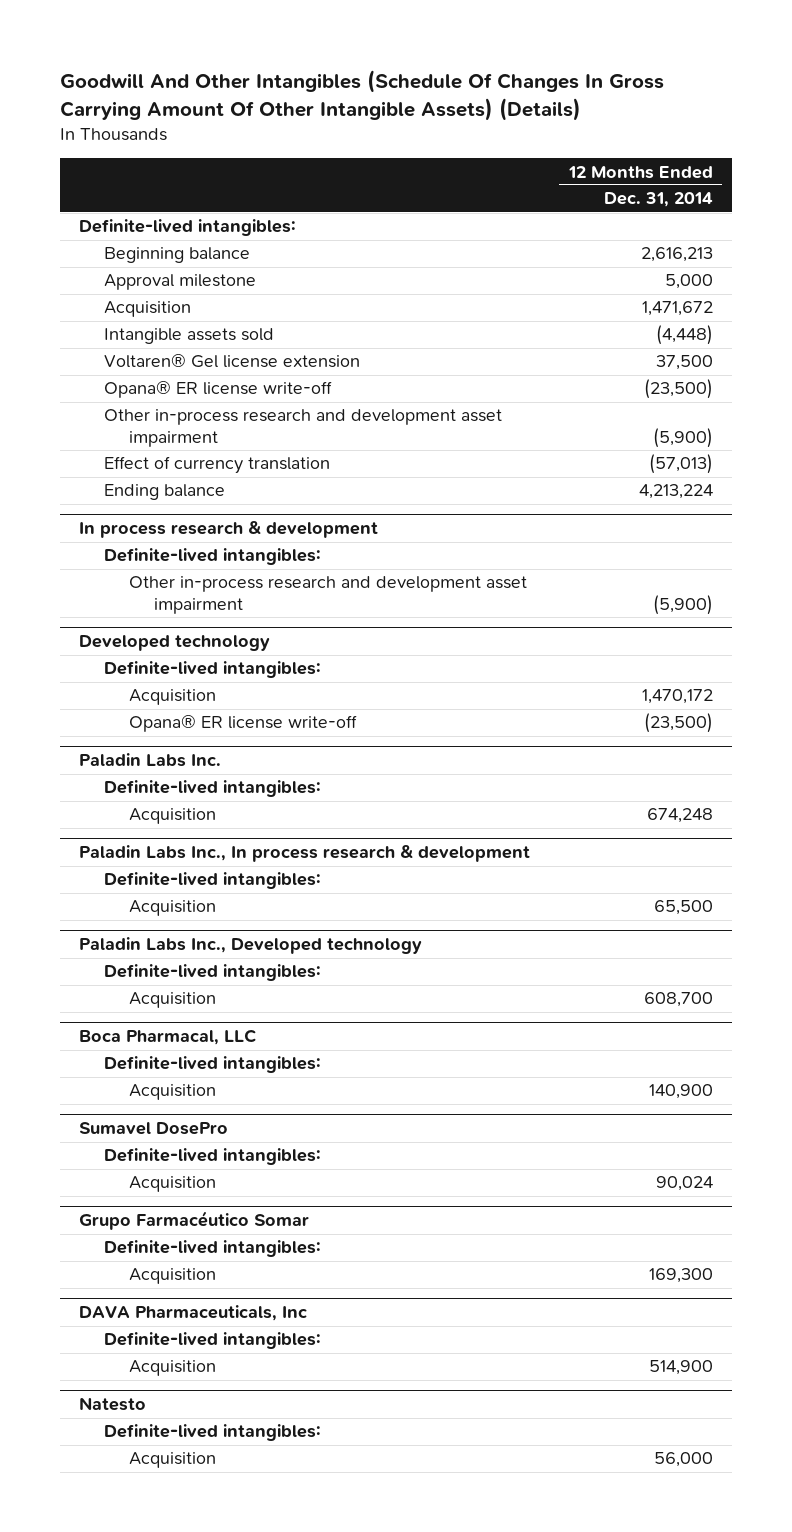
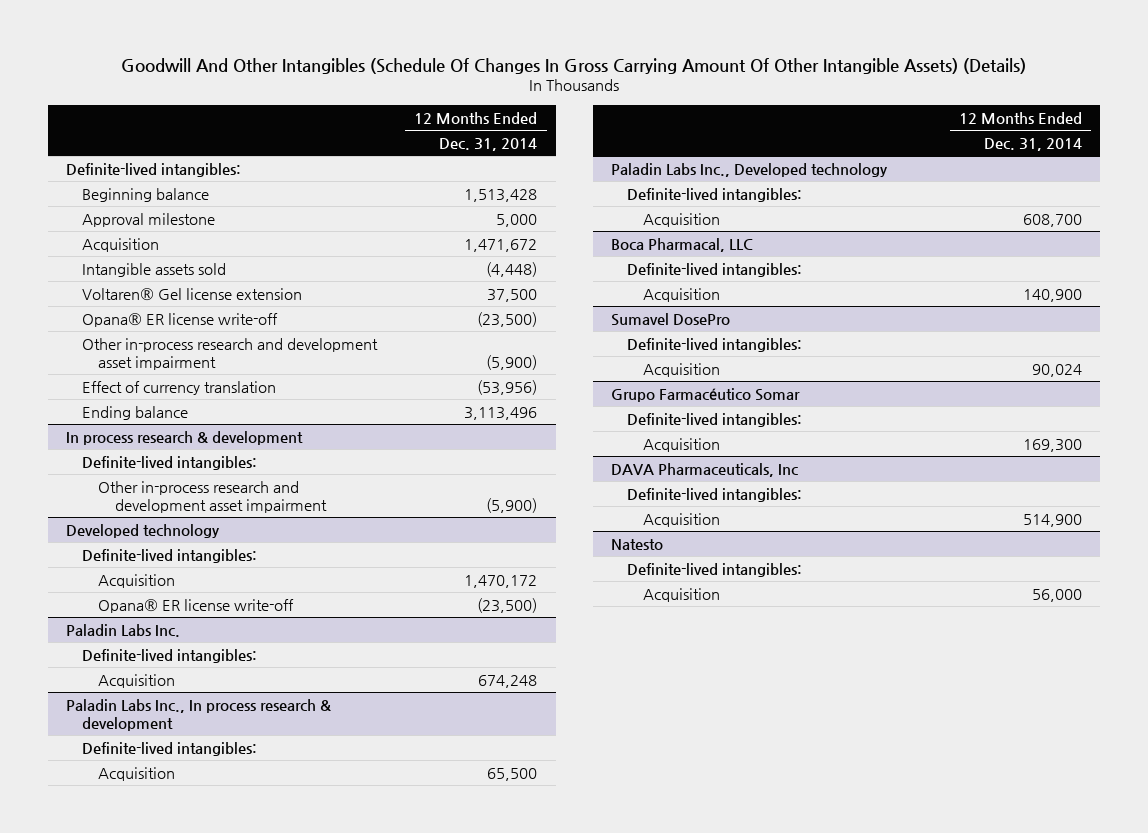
- Beginning balance | 2,616,213
+ Beginning balance | 1,513,428
- Effect of currency translation | (57,013)
- Ending balance | 4,213,224
+ Effect of currency translation | (53,956)
+ Ending balance | 3,113,496

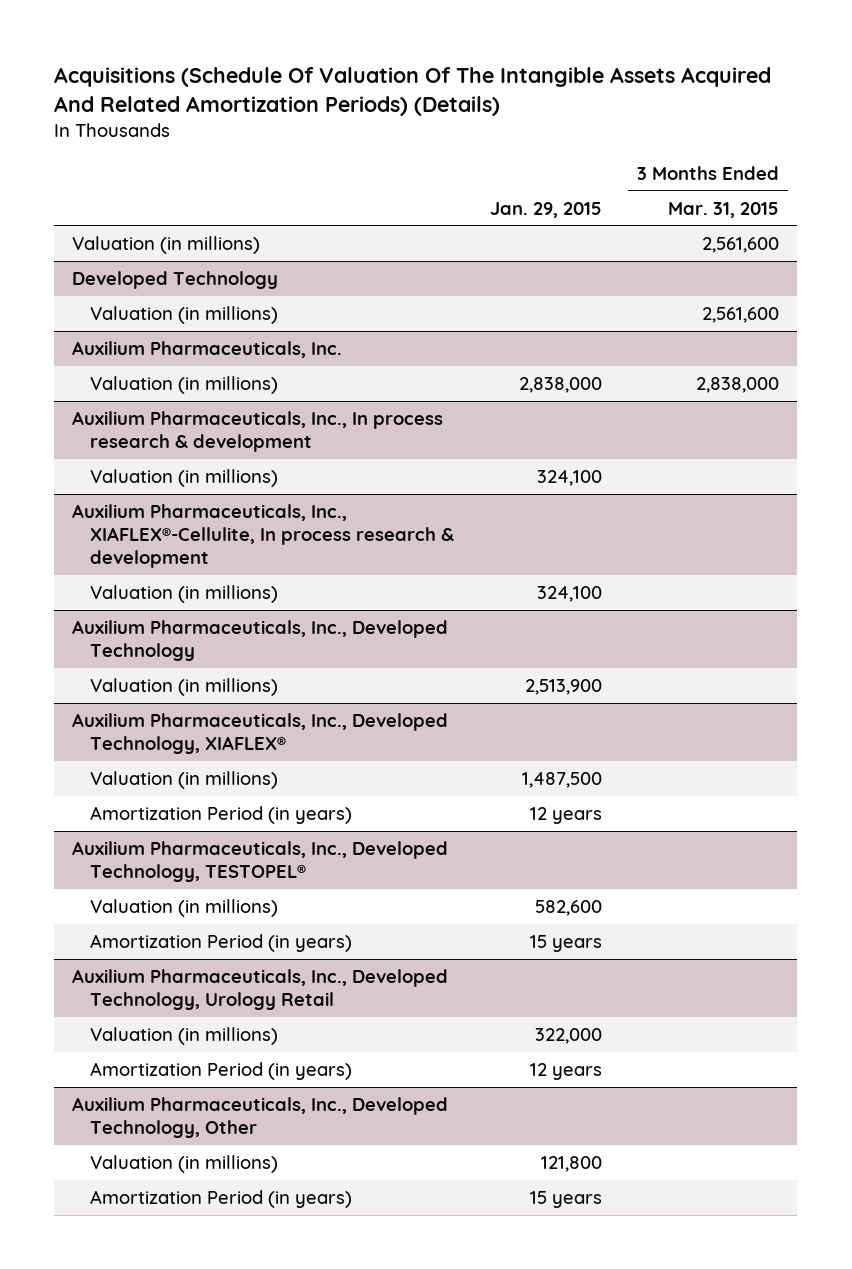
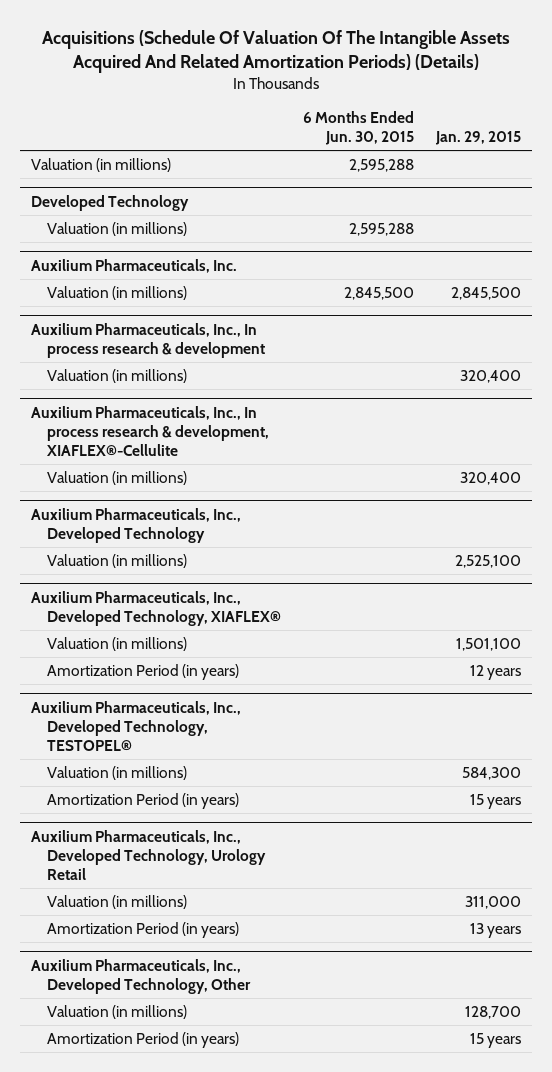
- | Jan. 29, 2015 | 3 Months Ended Mar. 31, 2015
+ | 6 Months Ended Jun. 30, 2015 | Jan. 29, 2015
@ Auxilium Pharmaceuticals, Inc.
- Valuation (in millions) | 2,838,000 | 2,838,000
+ Valuation (in millions) | 2,845,500 | 2,845,500
@ Auxilium Pharmaceuticals, Inc., In process research & development
- Valuation (in millions) | 324,100 |
- Auxilium Pharmaceuticals, Inc., XIAFLEX®-Cellulite, In process research & development
- Valuation (in millions) | 324,100 |
@ Auxilium Pharmaceuticals, Inc., In process research & development
+ Valuation (in millions) | | 320,400
+ Auxilium Pharmaceuticals, Inc., In process research & development, XIAFLEX®-Cellulite
+ Valuation (in millions) | | 320,400
@ Auxilium Pharmaceuticals, Inc., Developed Technology
- Valuation (in millions) | 2,513,900 |
+ Valuation (in millions) | | 2,525,100
@ Auxilium Pharmaceuticals, Inc., Developed Technology, XIAFLEX®
- Valuation (in millions) | 1,487,500 |
+ Valuation (in millions) | | 1,501,100
@ Auxilium Pharmaceuticals, Inc., Developed Technology, TESTOPEL®
- Valuation (in millions) | 582,600 |
+ Valuation (in millions) | | 584,300
@ Auxilium Pharmaceuticals, Inc., Developed Technology, Urology Retail
- Valuation (in millions) | 322,000 |
- Amortization Period (in years) | 12 years |
+ Valuation (in millions) | | 311,000
+ Amortization Period (in years) | | 13 years
@ Auxilium Pharmaceuticals, Inc., Developed Technology, Other
- Valuation (in millions) | 121,800 |
+ Valuation (in millions) | | 128,700

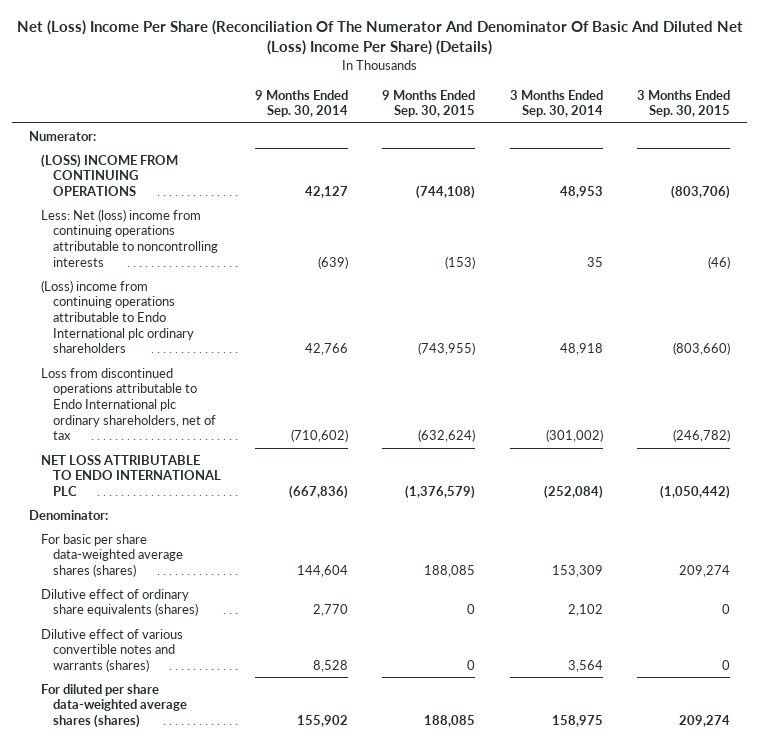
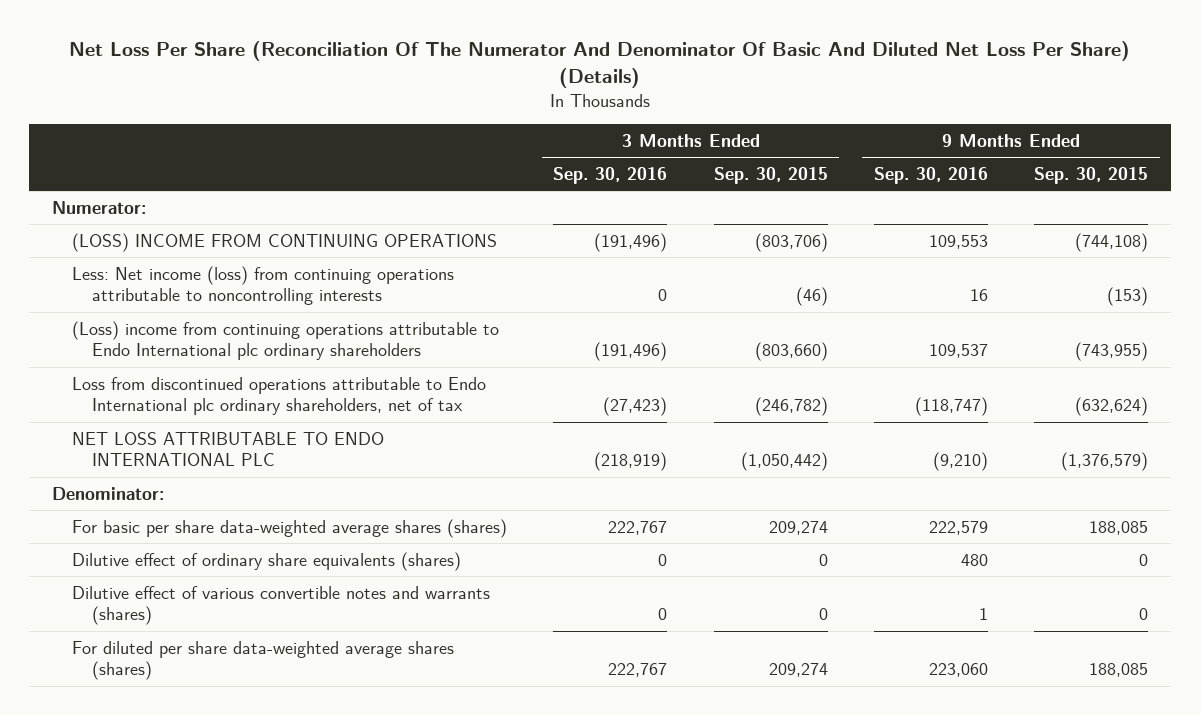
- Net (Loss) Income Per Share (Reconciliation Of The Numerator And Denominator Of Basic And Diluted Net (Loss) Income Per Share) (Details)
+ Net Loss Per Share (Reconciliation Of The Numerator And Denominator Of Basic And Diluted Net Loss Per Share) (Details)
- | 9 Months Ended Sep. 30, 2014 | 9 Months Ended Sep. 30, 2015 | 3 Months Ended Sep. 30, 2014 | 3 Months Ended Sep. 30, 2015
+ | 3 Months Ended Sep. 30, 2016 | 3 Months Ended Sep. 30, 2015 | 9 Months Ended Sep. 30, 2016 | 9 Months Ended Sep. 30, 2015
- Less: Net (loss) income from continuing operations attributable to noncontrolling interests | (639) | (153) | 35 | (46)
+ Less: Net income (loss) from continuing operations attributable to noncontrolling interests | 0 | (46) | 16 | (153)

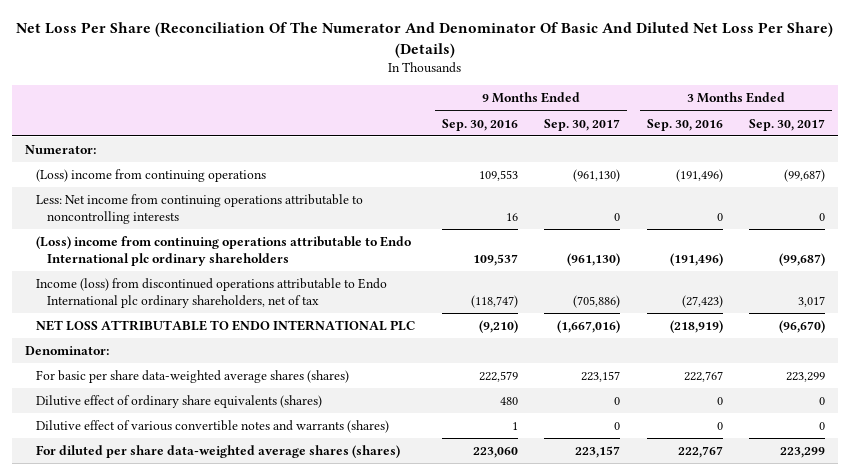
- | 3 Months Ended Sep. 30, 2016 | 3 Months Ended Sep. 30, 2015 | 9 Months Ended Sep. 30, 2016 | 9 Months Ended Sep. 30, 2015
+ | 9 Months Ended Sep. 30, 2016 | 9 Months Ended Sep. 30, 2017 | 3 Months Ended Sep. 30, 2016 | 3 Months Ended Sep. 30, 2017
- (LOSS) INCOME FROM CONTINUING OPERATIONS | (191,496) | (803,706) | 109,553 | (744,108)
- Less: Net income (loss) from continuing operations attributable to noncontrolling interests | 0 | (46) | 16 | (153)
+ (Loss) income from continuing operations | 109,553 | (961,130) | (191,496) | (99,687)
+ Less: Net income from continuing operations attributable to noncontrolling interests | 16 | 0 | 0 | 0
- Loss from discontinued operations attributable to Endo International plc ordinary shareholders, net of tax | (27,423) | (246,782) | (118,747) | (632,624)
+ Income (loss) from discontinued operations attributable to Endo International plc ordinary shareholders, net of tax | (118,747) | (705,886) | (27,423) | 3,017

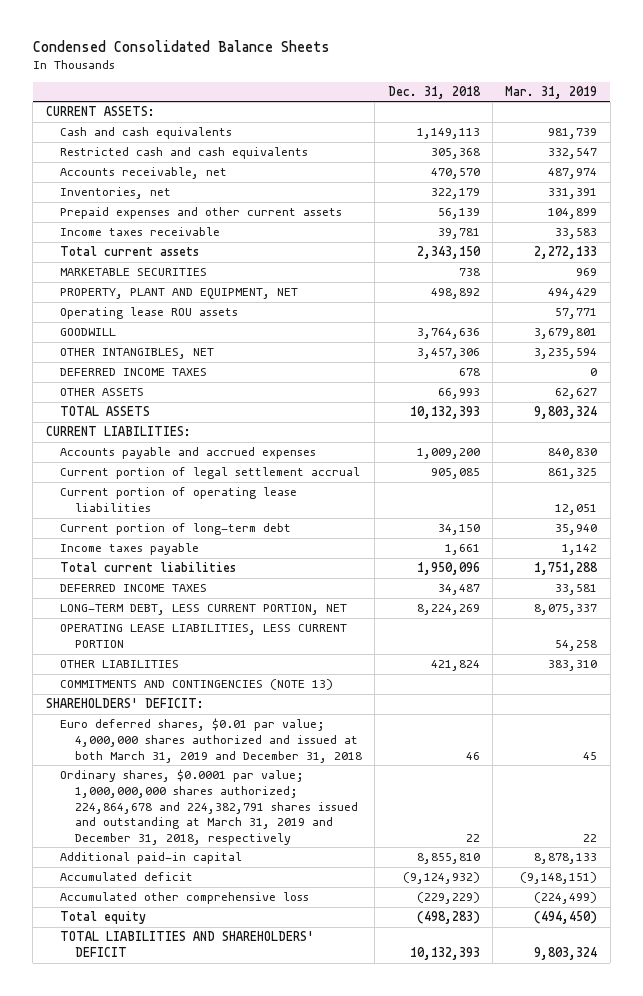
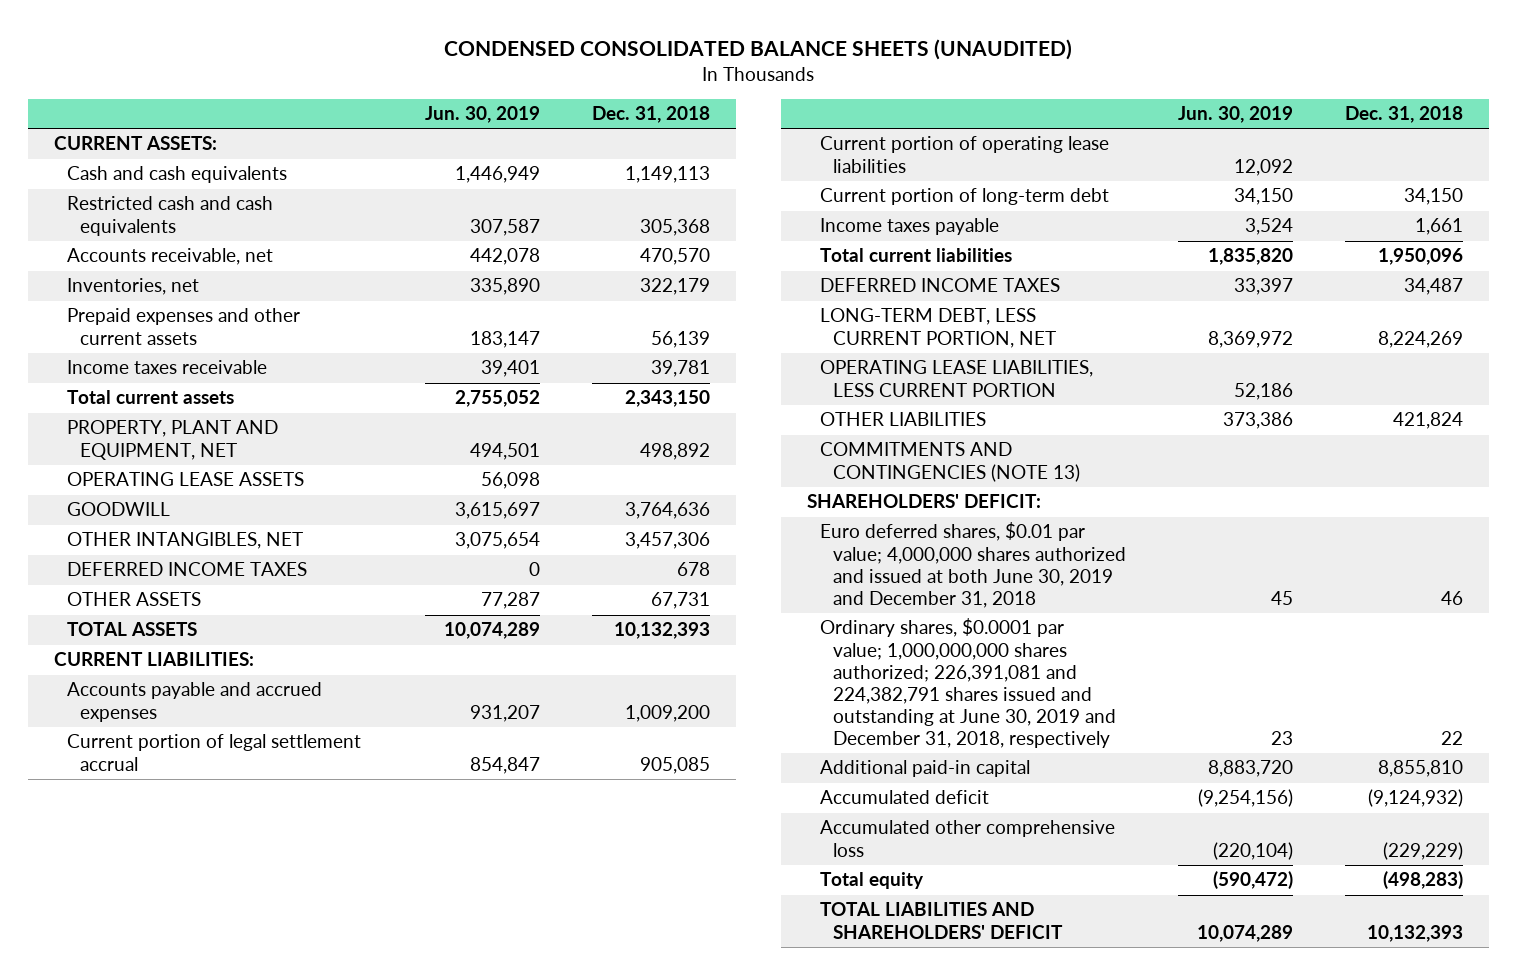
- Condensed Consolidated Balance Sheets
+ CONDENSED CONSOLIDATED BALANCE SHEETS (UNAUDITED)
- | Dec. 31, 2018 | Mar. 31, 2019
+ | Jun. 30, 2019 | Dec. 31, 2018
- MARKETABLE SECURITIES | 738 | 969
- Operating lease ROU assets | | 57,771
+ OPERATING LEASE ASSETS | 56,098 |
- OTHER ASSETS | 66,993 | 62,627
+ OTHER ASSETS | 77,287 | 67,731
- Euro deferred shares, $0.01 par value; 4,000,000 shares authorized and issued at both March 31, 2019 and December 31, 2018 | 46 | 45
- Ordinary shares, $0.0001 par value; 1,000,000,000 shares authorized; 224,864,678 and 224,382,791 shares issued and outstanding at March 31, 2019 and December 31, 2018, respectively | 22 | 22
+ Euro deferred shares, $0.01 par value; 4,000,000 shares authorized and issued at both June 30, 2019 and December 31, 2018 | 45 | 46
+ Ordinary shares, $0.0001 par value; 1,000,000,000 shares authorized; 226,391,081 and 224,382,791 shares issued and outstanding at June 30, 2019 and December 31, 2018, respectively | 23 | 22

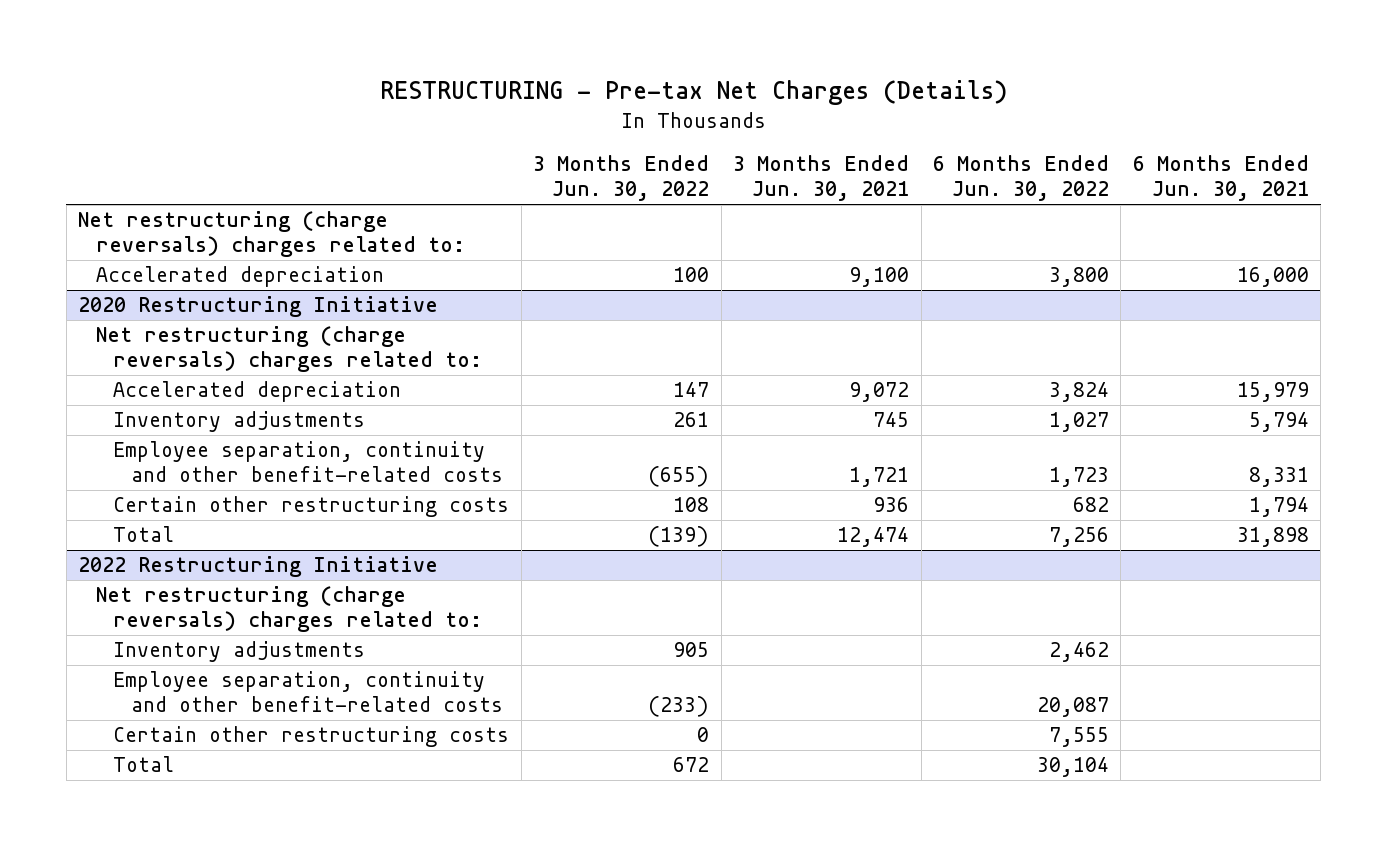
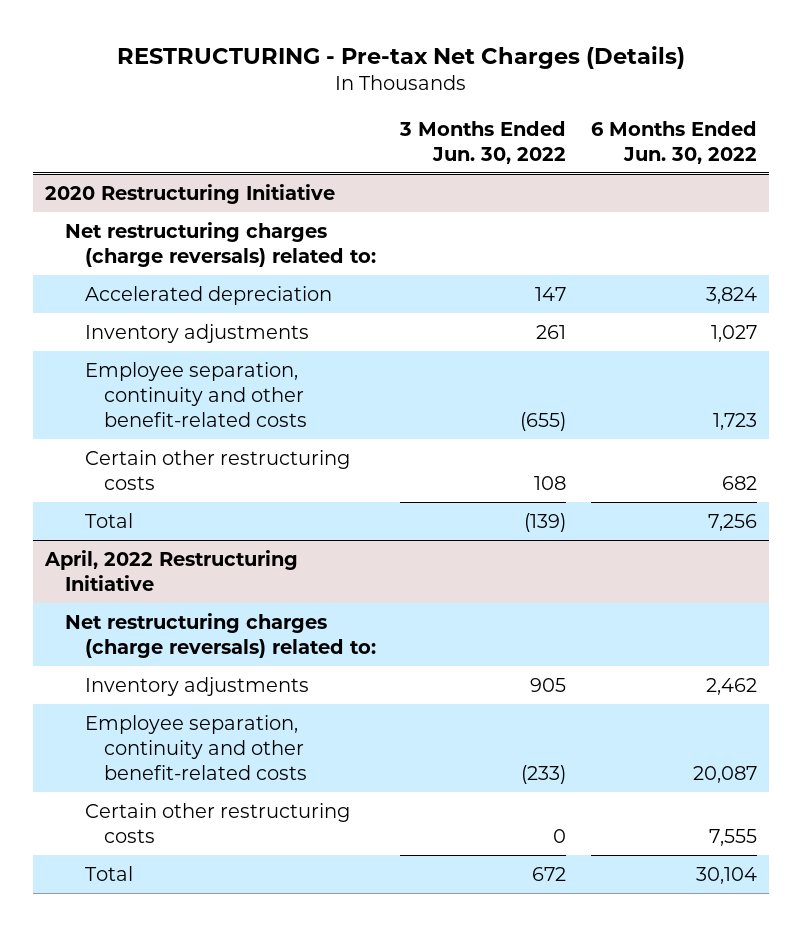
- | 3 Months Ended Jun. 30, 2022 | 3 Months Ended Jun. 30, 2021 | 6 Months Ended Jun. 30, 2022 | 6 Months Ended Jun. 30, 2021
+ | 3 Months Ended Jun. 30, 2022 | 6 Months Ended Jun. 30, 2022
- Net restructuring (charge reversals) charges related to:
- Accelerated depreciation | 100 | 9,100 | 3,800 | 16,000
@ 2020 Restructuring Initiative
- Net restructuring (charge reversals) charges related to:
+ Net restructuring charges (charge reversals) related to:
- 2022 Restructuring Initiative
- Net restructuring (charge reversals) charges related to:
+ April, 2022 Restructuring Initiative
+ Net restructuring charges (charge reversals) related to:

